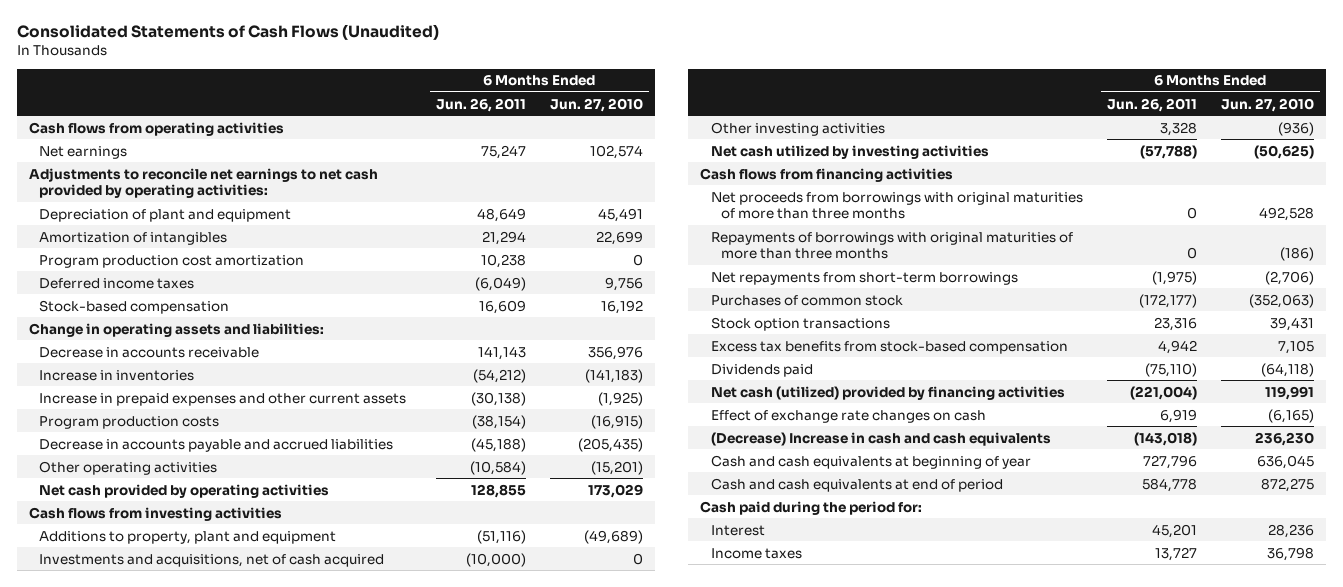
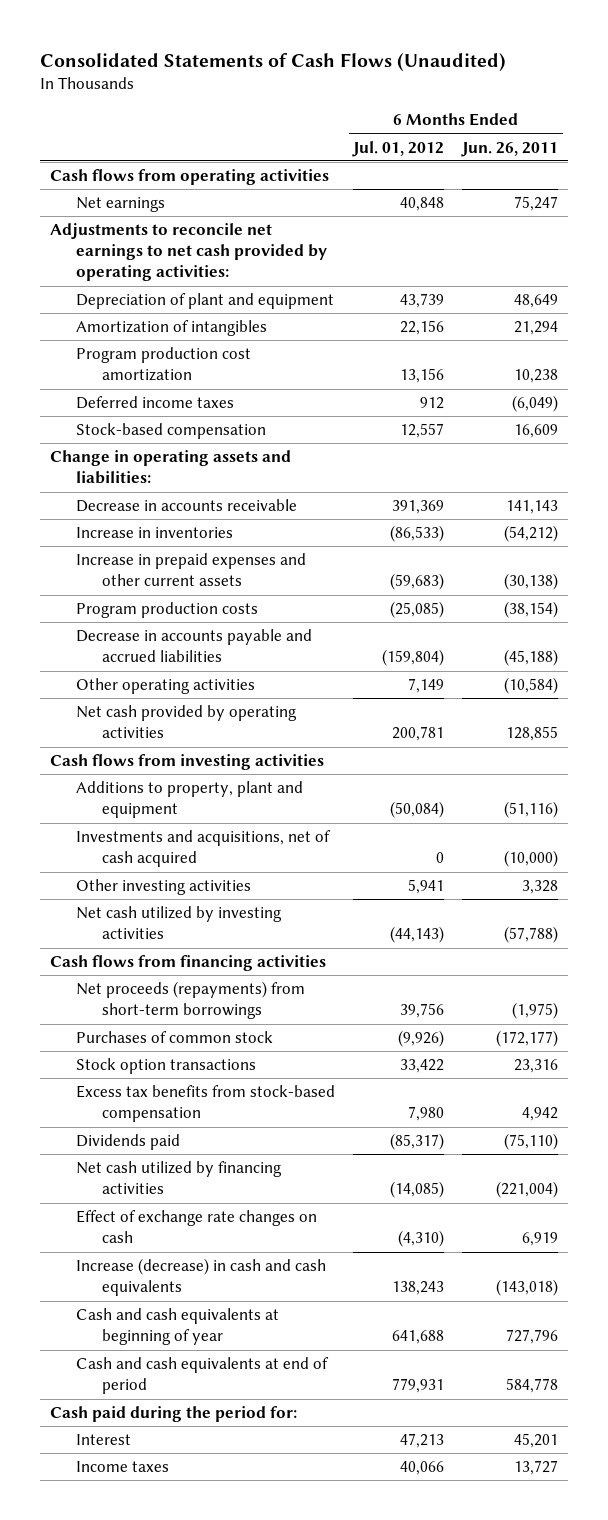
- | 6 Months Ended Jun. 26, 2011 | 6 Months Ended Jun. 27, 2010
+ | 6 Months Ended Jul. 01, 2012 | 6 Months Ended Jun. 26, 2011
- Net proceeds from borrowings with original maturities of more than three months | 0 | 492,528
- Repayments of borrowings with original maturities of more than three months | 0 | (186)
- Net repayments from short-term borrowings | (1,975) | (2,706)
+ Net proceeds (repayments) from short-term borrowings | 39,756 | (1,975)
- Net cash (utilized) provided by financing activities | (221,004) | 119,991
+ Net cash utilized by financing activities | (14,085) | (221,004)
- (Decrease) Increase in cash and cash equivalents | (143,018) | 236,230
+ Increase (decrease) in cash and cash equivalents | 138,243 | (143,018)

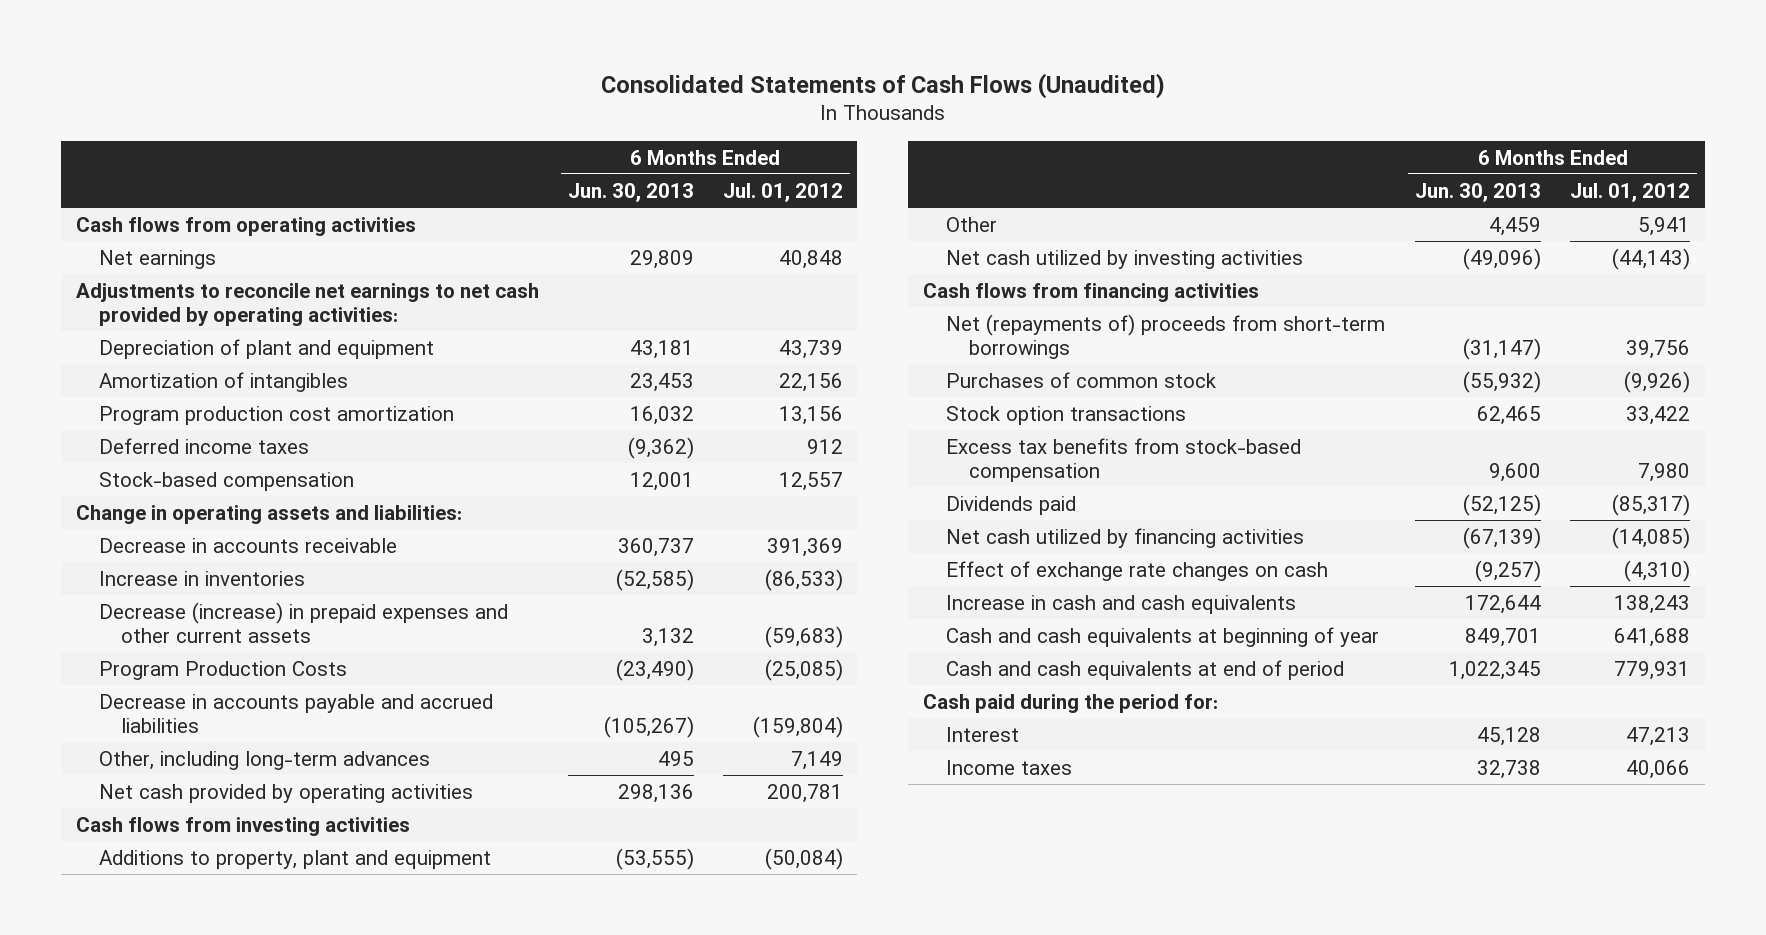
- | 6 Months Ended Jul. 01, 2012 | 6 Months Ended Jun. 26, 2011
+ | 6 Months Ended Jun. 30, 2013 | 6 Months Ended Jul. 01, 2012
- Increase in prepaid expenses and other current assets | (59,683) | (30,138)
- Program production costs | (25,085) | (38,154)
+ Decrease (increase) in prepaid expenses and other current assets | 3,132 | (59,683)
+ Program Production Costs | (23,490) | (25,085)
- Other operating activities | 7,149 | (10,584)
+ Other, including long-term advances | 495 | 7,149
- Investments and acquisitions, net of cash acquired | 0 | (10,000)
- Other investing activities | 5,941 | 3,328
+ Other | 4,459 | 5,941
- Net proceeds (repayments) from short-term borrowings | 39,756 | (1,975)
+ Net (repayments of) proceeds from short-term borrowings | (31,147) | 39,756
- Increase (decrease) in cash and cash equivalents | 138,243 | (143,018)
+ Increase in cash and cash equivalents | 172,644 | 138,243

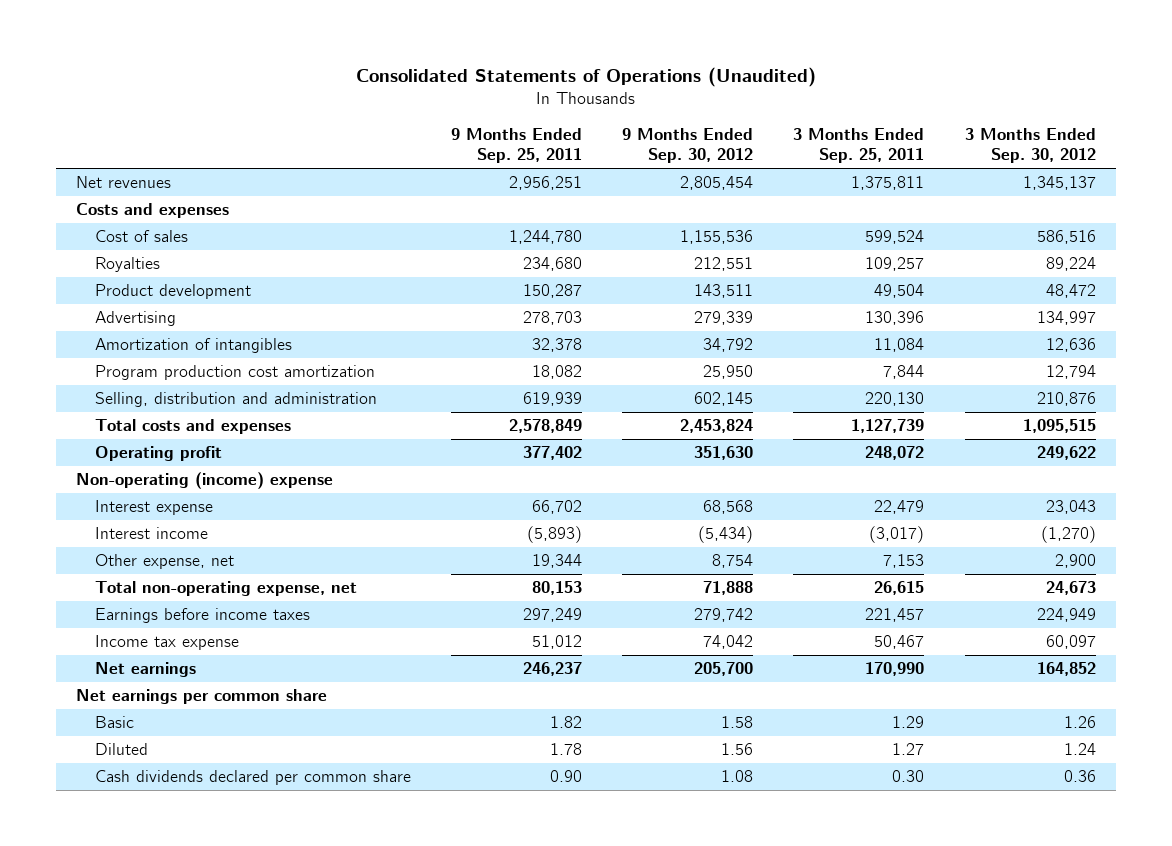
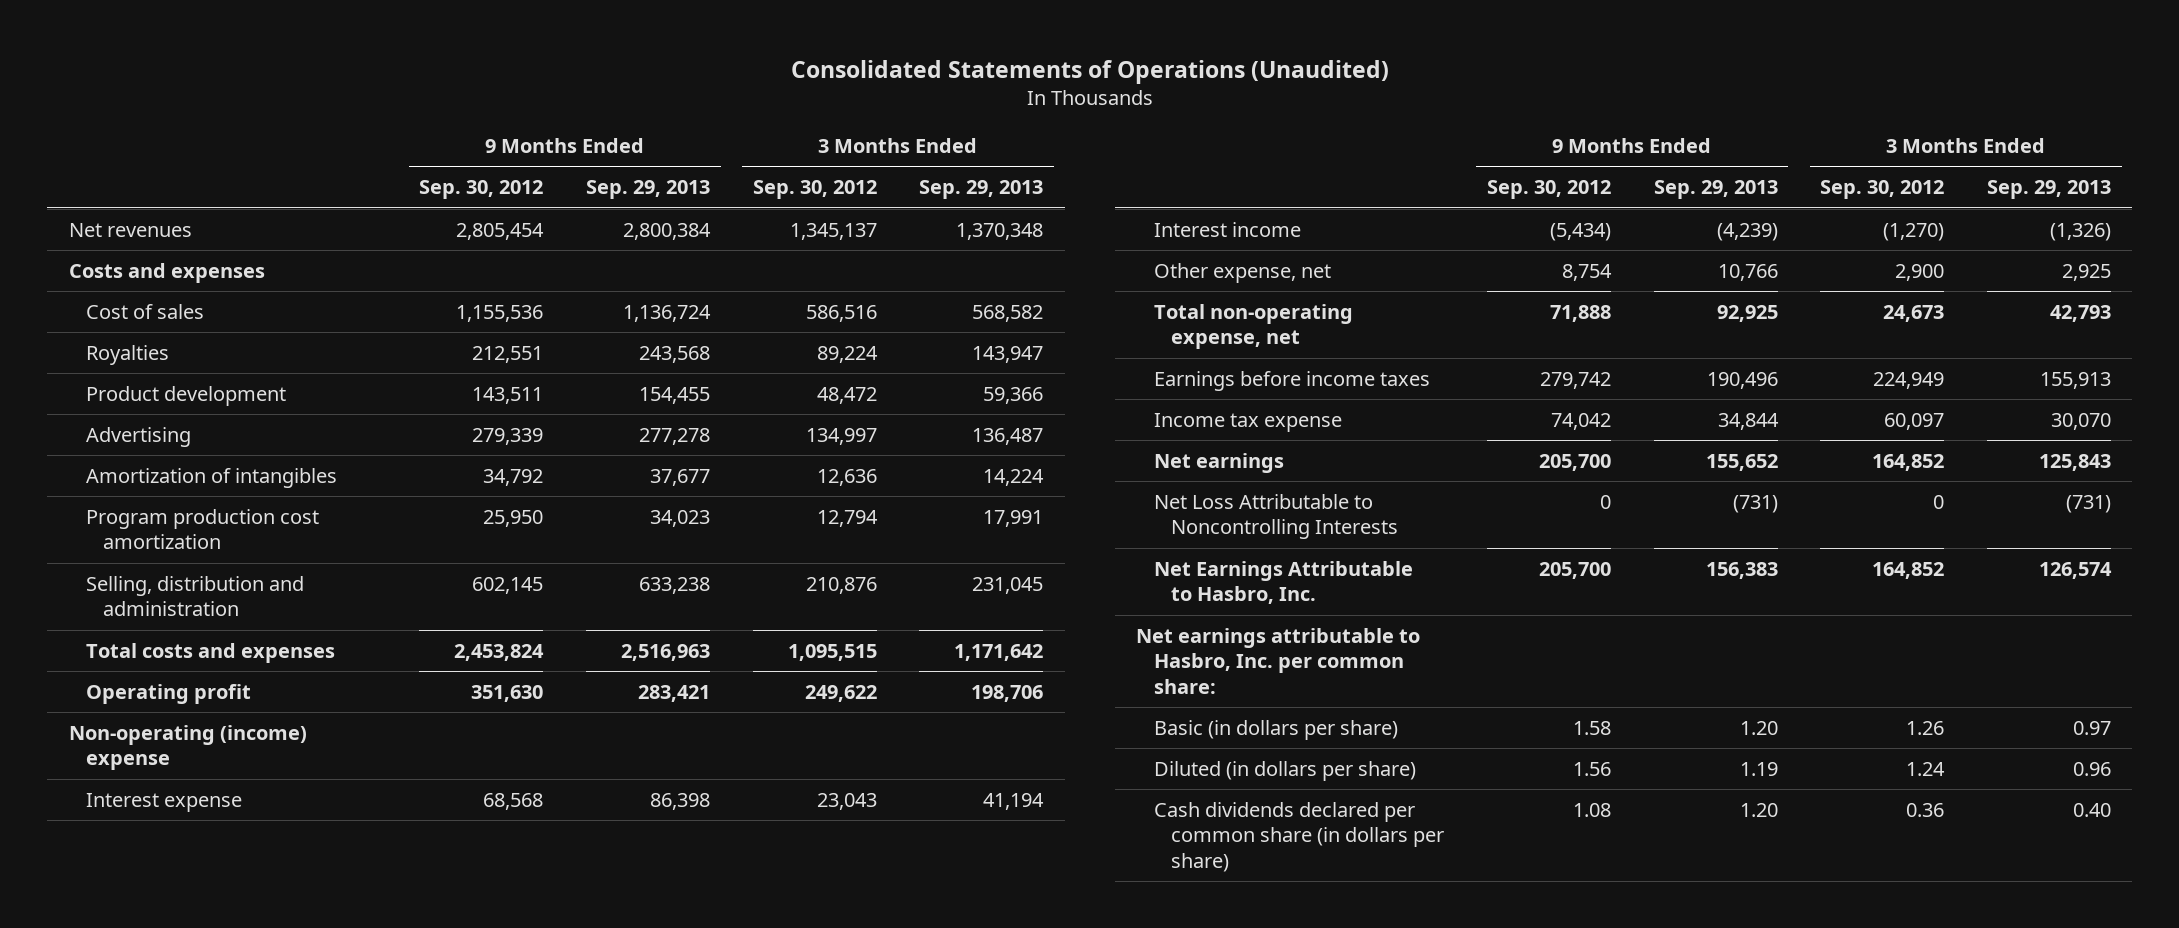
- | 9 Months Ended Sep. 25, 2011 | 9 Months Ended Sep. 30, 2012 | 3 Months Ended Sep. 25, 2011 | 3 Months Ended Sep. 30, 2012
+ | 9 Months Ended Sep. 30, 2012 | 9 Months Ended Sep. 29, 2013 | 3 Months Ended Sep. 30, 2012 | 3 Months Ended Sep. 29, 2013
- Net earnings per common share
- Basic | 1.82 | 1.58 | 1.29 | 1.26
- Diluted | 1.78 | 1.56 | 1.27 | 1.24
- Cash dividends declared per common share | 0.90 | 1.08 | 0.30 | 0.36
+ Net Loss Attributable to Noncontrolling Interests | 0 | (731) | 0 | (731)
+ Net Earnings Attributable to Hasbro, Inc. | 205,700 | 156,383 | 164,852 | 126,574
+ Net earnings attributable to Hasbro, Inc. per common share:
+ Basic (in dollars per share) | 1.58 | 1.20 | 1.26 | 0.97
+ Diluted (in dollars per share) | 1.56 | 1.19 | 1.24 | 0.96
+ Cash dividends declared per common share (in dollars per share) | 1.08 | 1.20 | 0.36 | 0.40

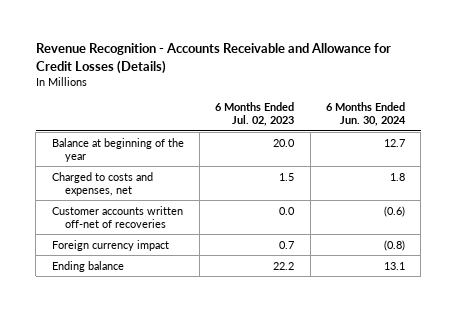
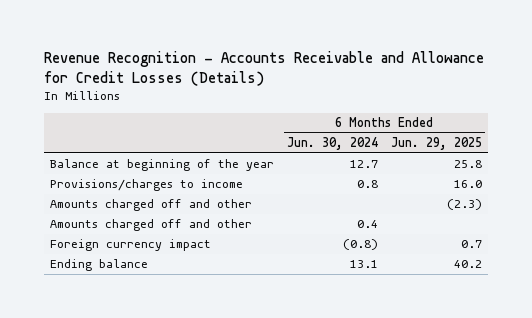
- | 6 Months Ended Jul. 02, 2023 | 6 Months Ended Jun. 30, 2024
+ | 6 Months Ended Jun. 30, 2024 | 6 Months Ended Jun. 29, 2025
- Charged to costs and expenses, net | 1.5 | 1.8
- Customer accounts written off-net of recoveries | 0.0 | (0.6)
+ Provisions/charges to income | 0.8 | 16.0
+ Amounts charged off and other | | (2.3)
+ Amounts charged off and other | 0.4 |

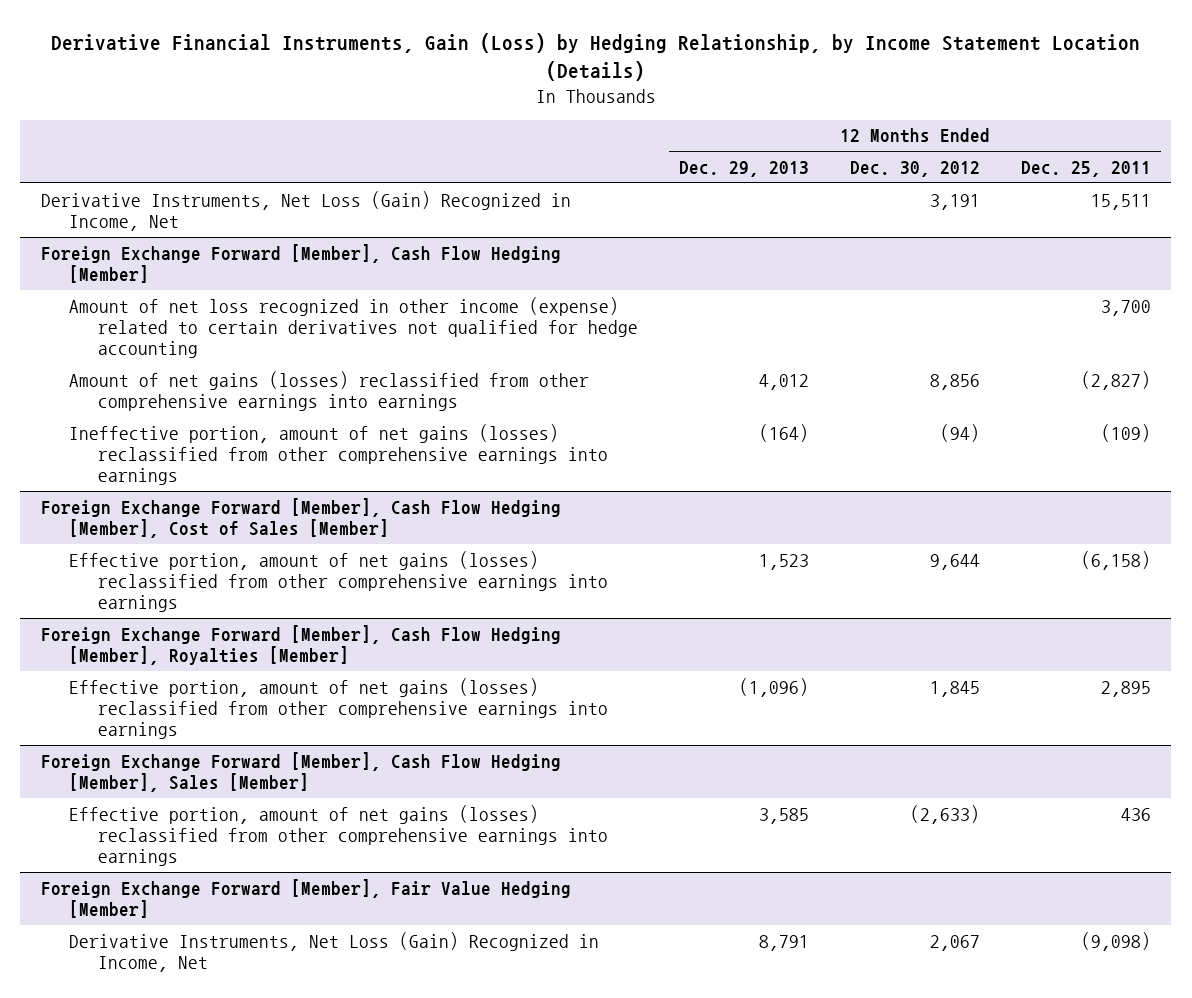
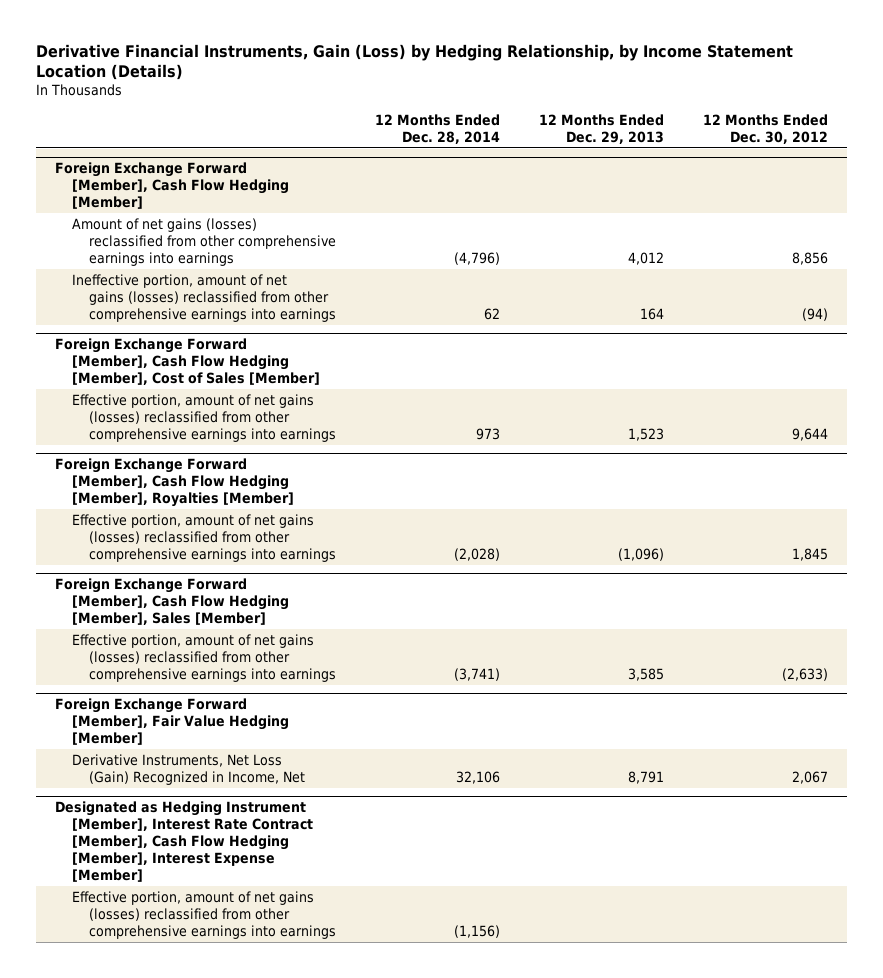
- | 12 Months Ended Dec. 29, 2013 | 12 Months Ended Dec. 30, 2012 | 12 Months Ended Dec. 25, 2011
+ | 12 Months Ended Dec. 28, 2014 | 12 Months Ended Dec. 29, 2013 | 12 Months Ended Dec. 30, 2012
- Derivative Instruments, Net Loss (Gain) Recognized in Income, Net | | 3,191 | 15,511
@ Foreign Exchange Forward [Member], Cash Flow Hedging [Member]
- Amount of net loss recognized in other income (expense) related to certain derivatives not qualified for hedge accounting | | | 3,700
- Ineffective portion, amount of net gains (losses) reclassified from other comprehensive earnings into earnings | (164) | (94) | (109)
+ Ineffective portion, amount of net gains (losses) reclassified from other comprehensive earnings into earnings | 62 | 164 | (94)
+ Designated as Hedging Instrument [Member], Interest Rate Contract [Member], Cash Flow Hedging [Member], Interest Expense [Member]
+ Effective portion, amount of net gains (losses) reclassified from other comprehensive earnings into earnings | (1,156) | |

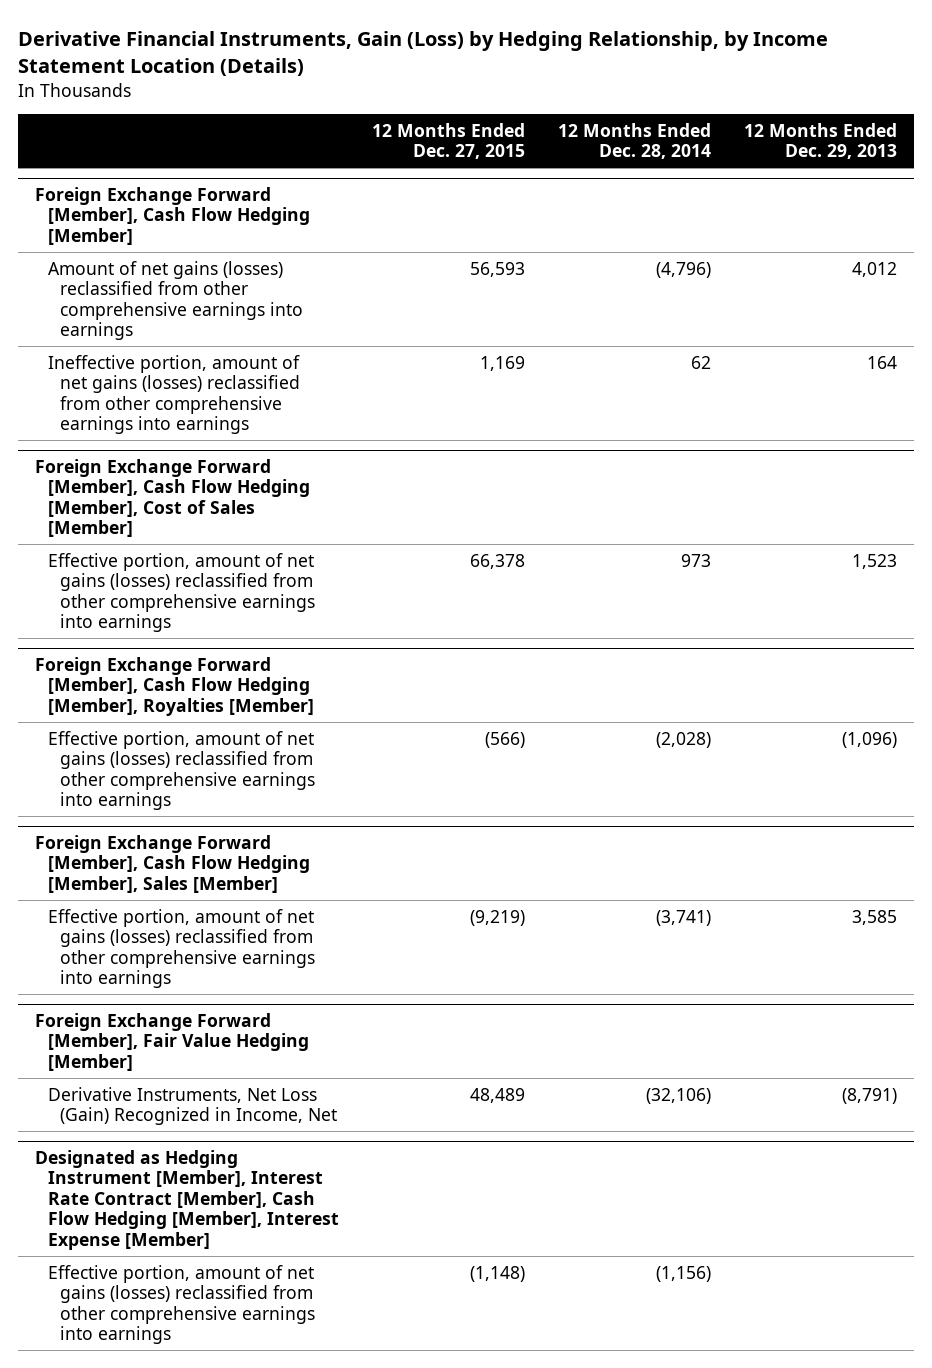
- | 12 Months Ended Dec. 28, 2014 | 12 Months Ended Dec. 29, 2013 | 12 Months Ended Dec. 30, 2012
+ | 12 Months Ended Dec. 27, 2015 | 12 Months Ended Dec. 28, 2014 | 12 Months Ended Dec. 29, 2013
@ Foreign Exchange Forward [Member], Fair Value Hedging [Member]
- Derivative Instruments, Net Loss (Gain) Recognized in Income, Net | 32,106 | 8,791 | 2,067
+ Derivative Instruments, Net Loss (Gain) Recognized in Income, Net | 48,489 | (32,106) | (8,791)

